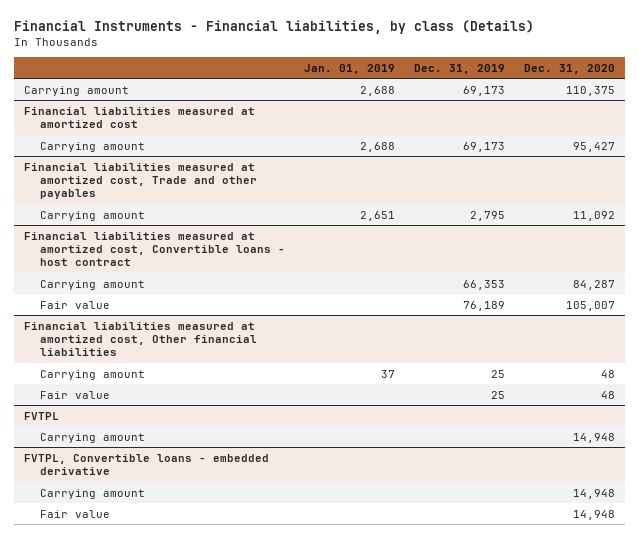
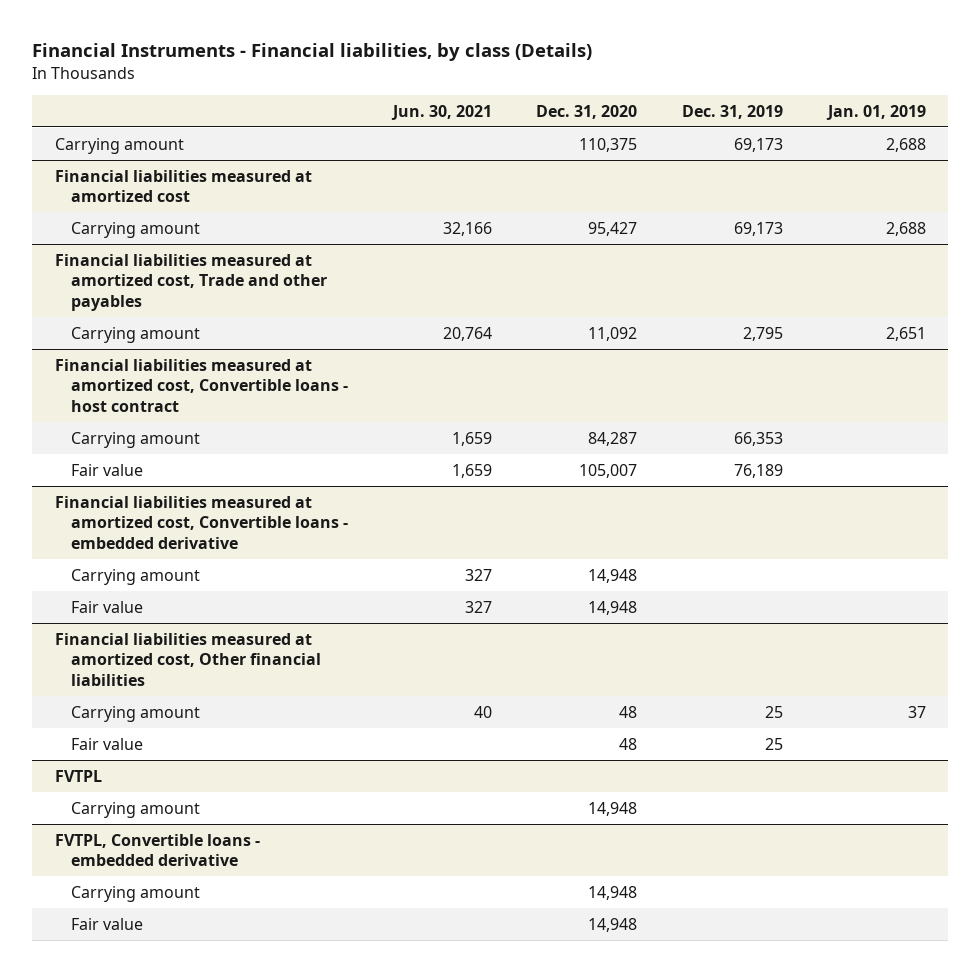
- | Jan. 01, 2019 | Dec. 31, 2019 | Dec. 31, 2020
+ | Jun. 30, 2021 | Dec. 31, 2020 | Dec. 31, 2019 | Jan. 01, 2019
+ Financial liabilities measured at amortized cost, Convertible loans - embedded derivative
+ Carrying amount | 327 | 14,948 | |
+ Fair value | 327 | 14,948 | |

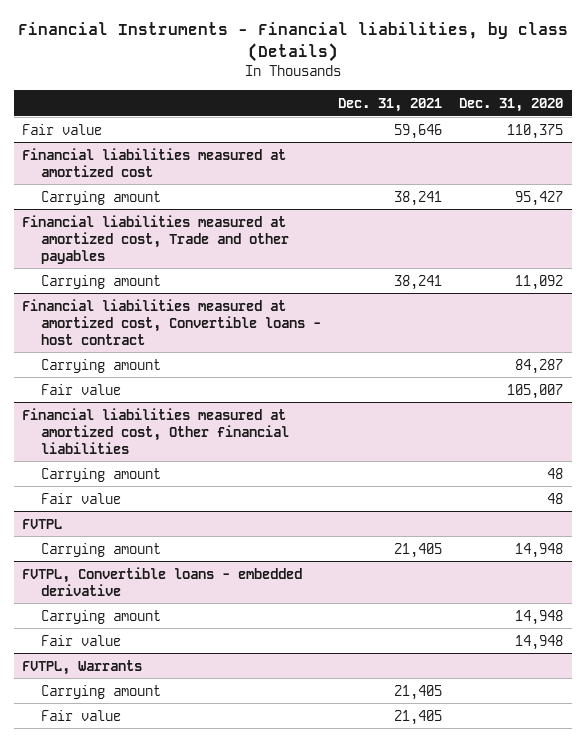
- | Jun. 30, 2021 | Dec. 31, 2020 | Dec. 31, 2019 | Jan. 01, 2019
+ | Dec. 31, 2021 | Dec. 31, 2020
- Carrying amount | | 110,375 | 69,173 | 2,688
+ Fair value | 59,646 | 110,375
- Financial liabilities measured at amortized cost, Convertible loans - embedded derivative
- Carrying amount | 327 | 14,948 | |
- Fair value | 327 | 14,948 | |
+ FVTPL, Warrants
+ Carrying amount | 21,405 |
+ Fair value | 21,405 |

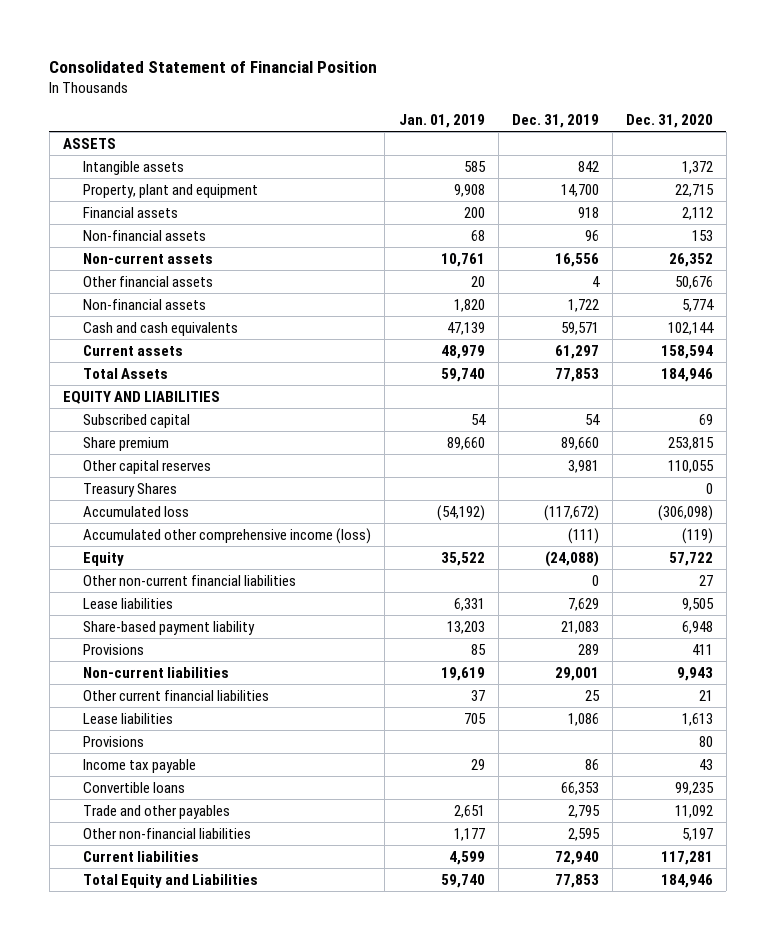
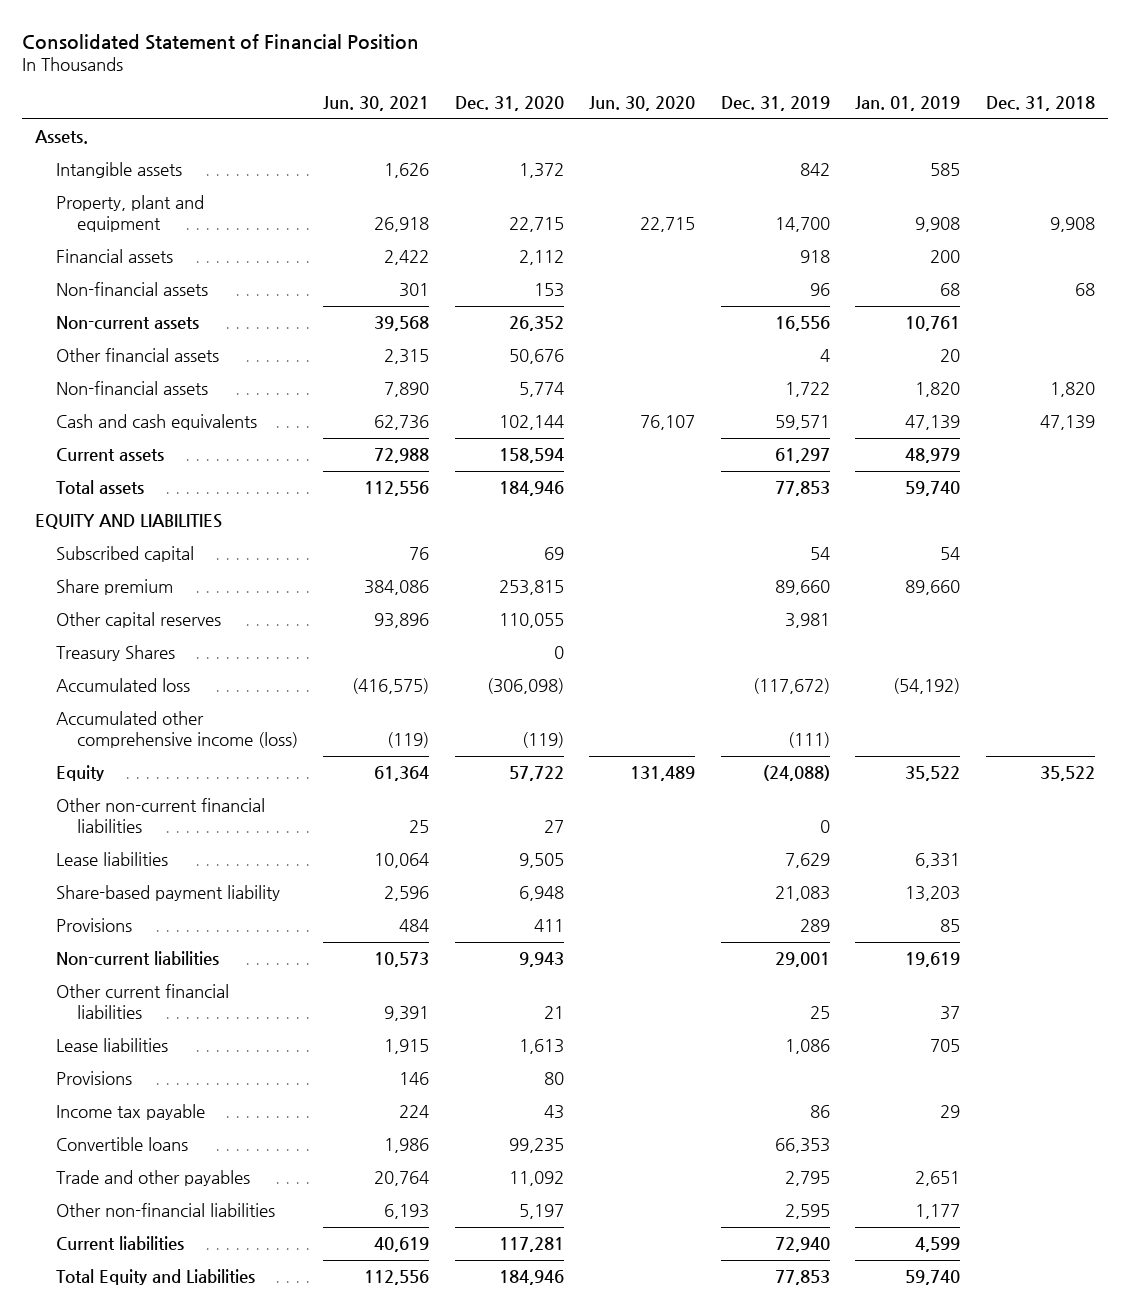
- | Jan. 01, 2019 | Dec. 31, 2019 | Dec. 31, 2020
+ | Jun. 30, 2021 | Dec. 31, 2020 | Jun. 30, 2020 | Dec. 31, 2019 | Jan. 01, 2019 | Dec. 31, 2018
- ASSETS
+ Assets.
- Total Assets | 59,740 | 77,853 | 184,946
+ Total assets | 112,556 | 184,946 | | 77,853 | 59,740 |

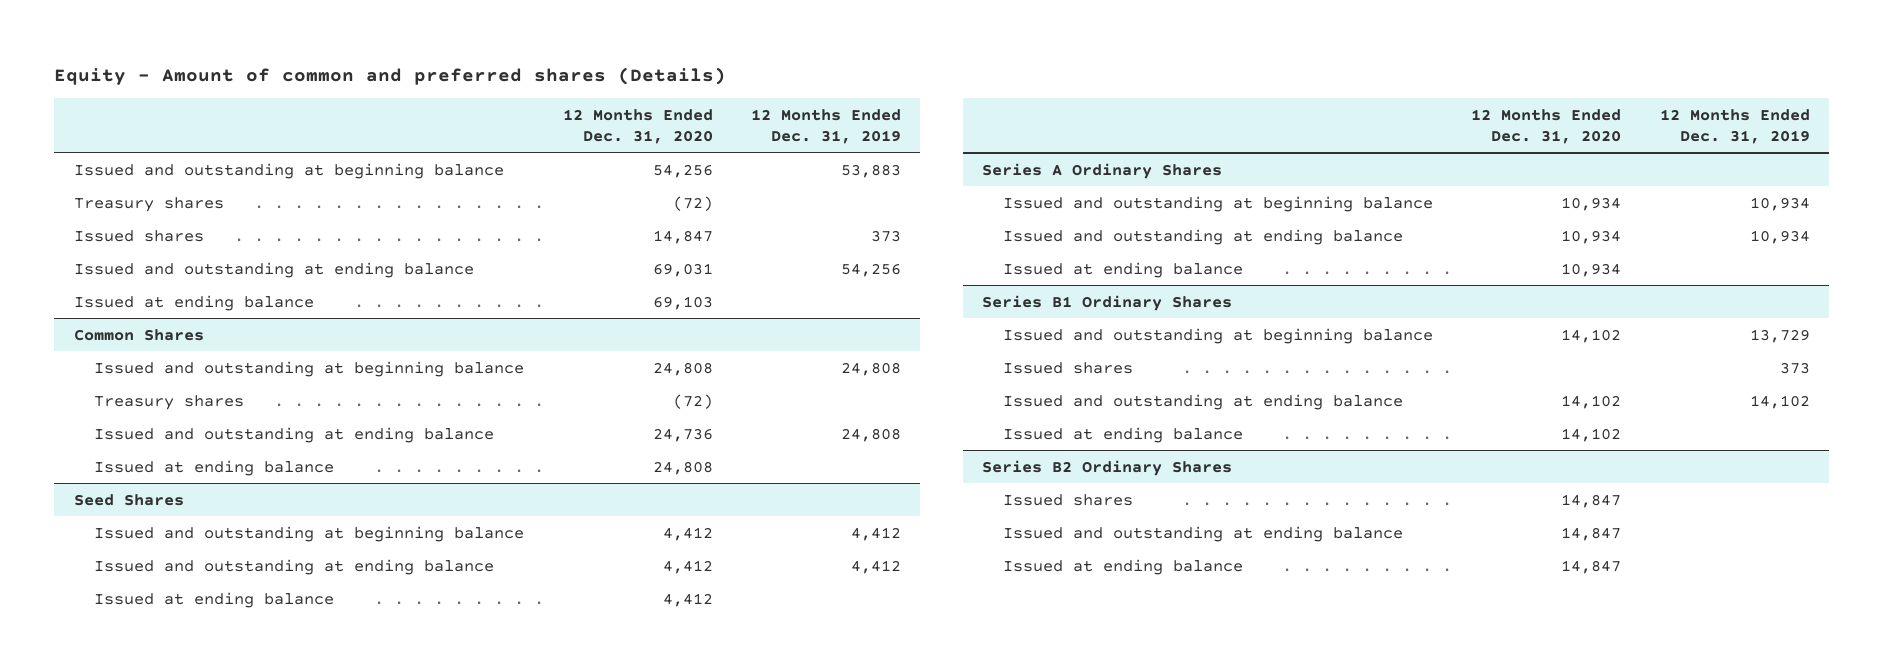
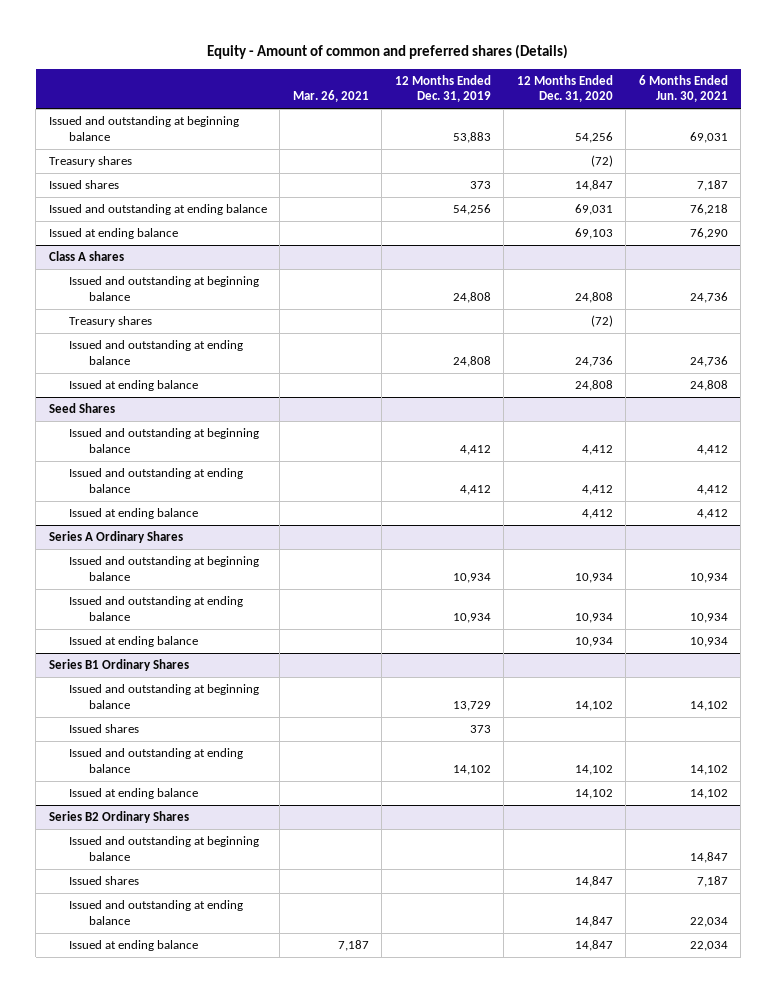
- | 12 Months Ended Dec. 31, 2020 | 12 Months Ended Dec. 31, 2019
+ | Mar. 26, 2021 | 12 Months Ended Dec. 31, 2019 | 12 Months Ended Dec. 31, 2020 | 6 Months Ended Jun. 30, 2021
- Common Shares
+ Class A shares
@ Series B2 Ordinary Shares
+ Issued and outstanding at beginning balance | | | | 14,847

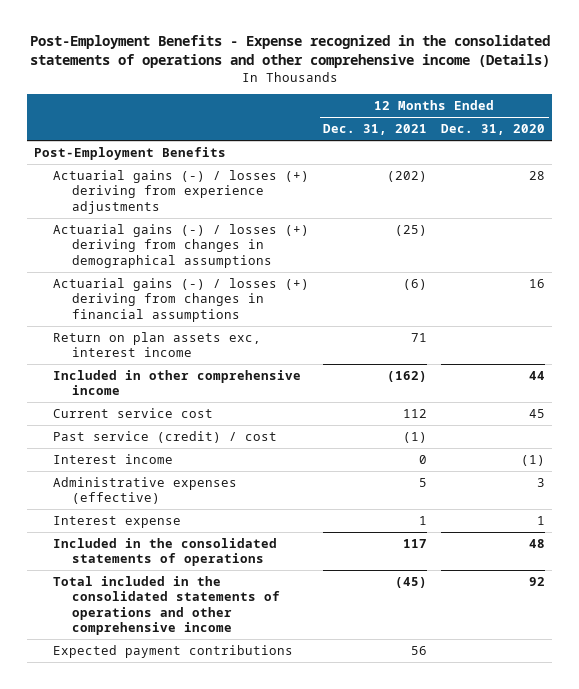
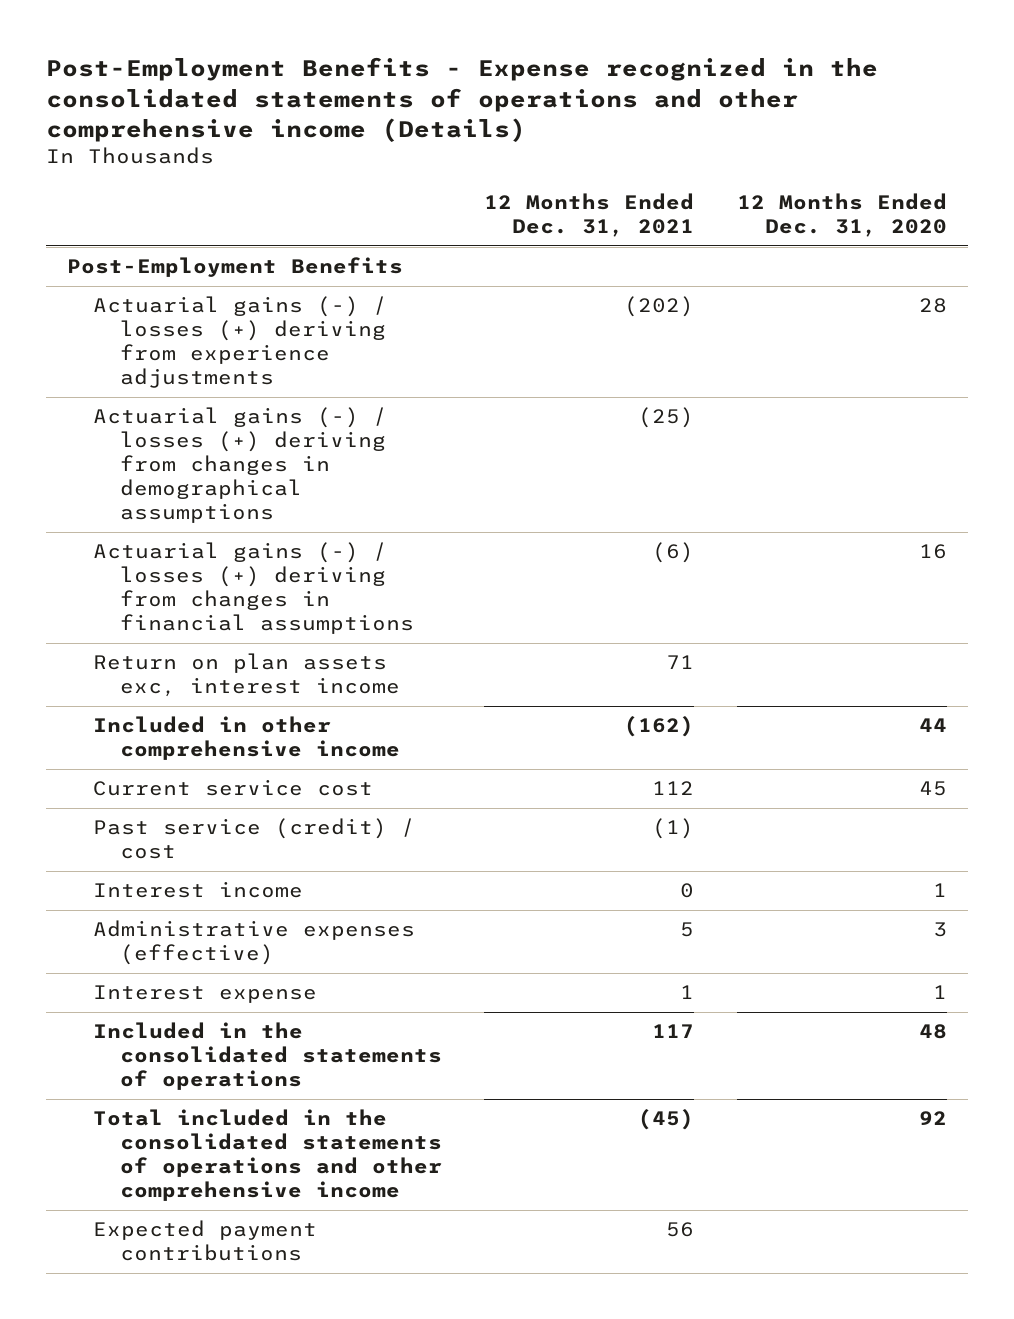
- Interest income | 0 | (1)
+ Interest income | 0 | 1

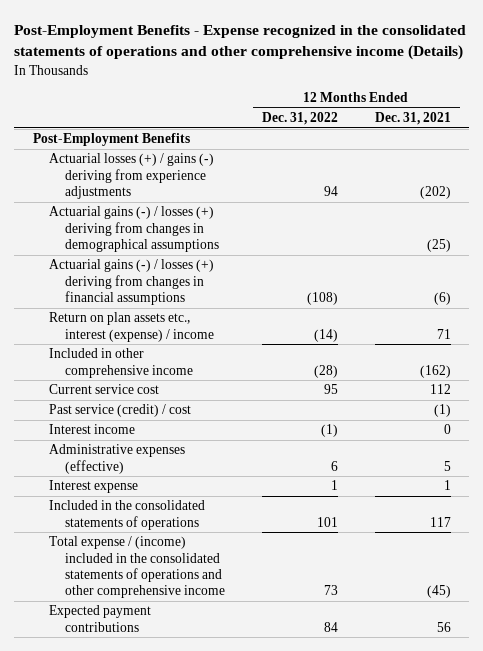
- | 12 Months Ended Dec. 31, 2021 | 12 Months Ended Dec. 31, 2020
+ | 12 Months Ended Dec. 31, 2022 | 12 Months Ended Dec. 31, 2021
- Actuarial gains (-) / losses (+) deriving from experience adjustments | (202) | 28
+ Actuarial losses (+) / gains (-) deriving from experience adjustments | 94 | (202)
- Return on plan assets exc, interest income | 71 |
+ Return on plan assets etc., interest (expense) / income | (14) | 71
- Total included in the consolidated statements of operations and other comprehensive income | (45) | 92
+ Total expense / (income) included in the consolidated statements of operations and other comprehensive income | 73 | (45)

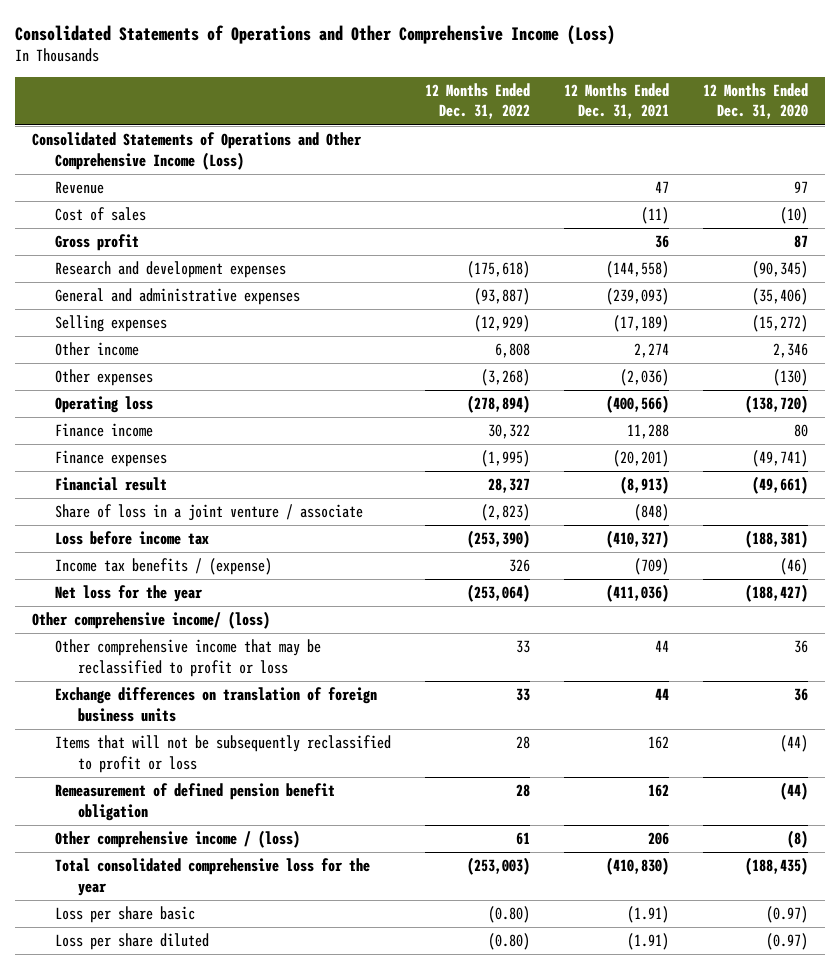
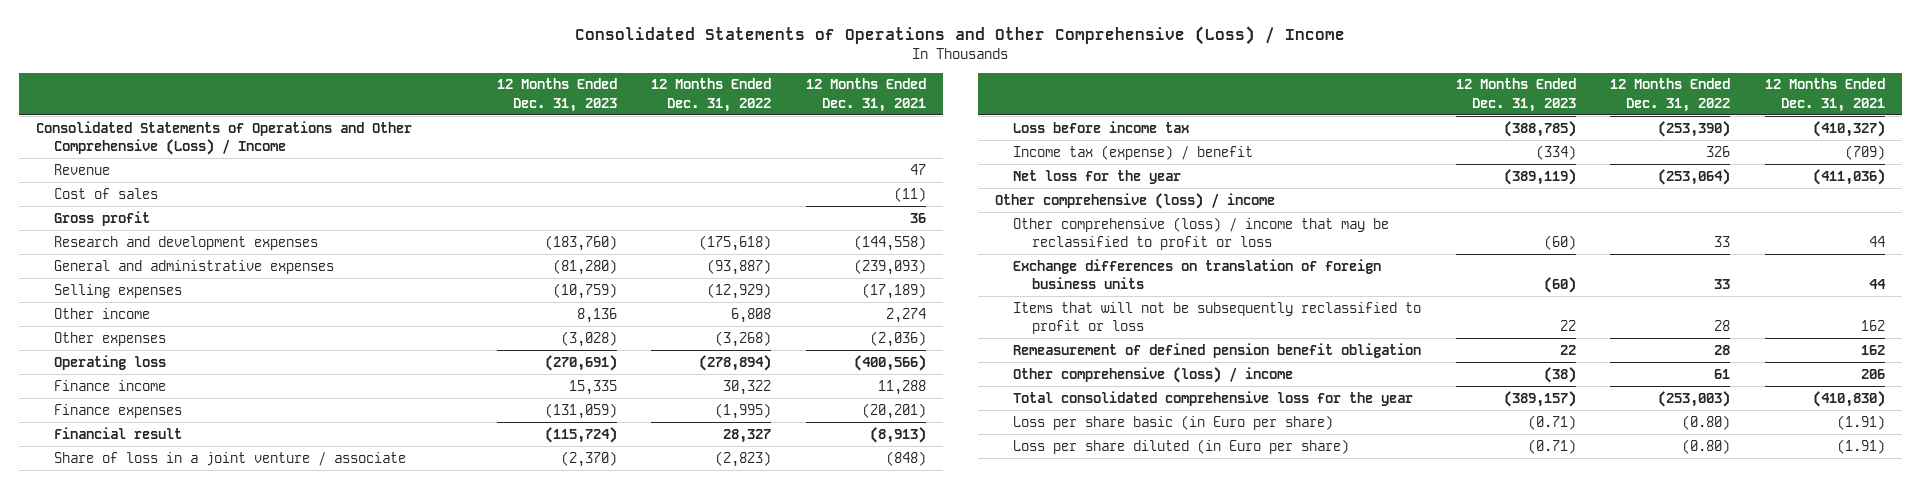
- Consolidated Statements of Operations and Other Comprehensive Income (Loss)
+ Consolidated Statements of Operations and Other Comprehensive (Loss) / Income
- | 12 Months Ended Dec. 31, 2022 | 12 Months Ended Dec. 31, 2021 | 12 Months Ended Dec. 31, 2020
+ | 12 Months Ended Dec. 31, 2023 | 12 Months Ended Dec. 31, 2022 | 12 Months Ended Dec. 31, 2021
- Consolidated Statements of Operations and Other Comprehensive Income (Loss)
+ Consolidated Statements of Operations and Other Comprehensive (Loss) / Income
- Income tax benefits / (expense) | 326 | (709) | (46)
+ Income tax (expense) / benefit | (334) | 326 | (709)
- Other comprehensive income/ (loss)
- Other comprehensive income that may be reclassified to profit or loss | 33 | 44 | 36
+ Other comprehensive (loss) / income
+ Other comprehensive (loss) / income that may be reclassified to profit or loss | (60) | 33 | 44
- Other comprehensive income / (loss) | 61 | 206 | (8)
+ Other comprehensive (loss) / income | (38) | 61 | 206
- Loss per share basic | (0.80) | (1.91) | (0.97)
- Loss per share diluted | (0.80) | (1.91) | (0.97)
+ Loss per share basic (in Euro per share) | (0.71) | (0.80) | (1.91)
+ Loss per share diluted (in Euro per share) | (0.71) | (0.80) | (1.91)

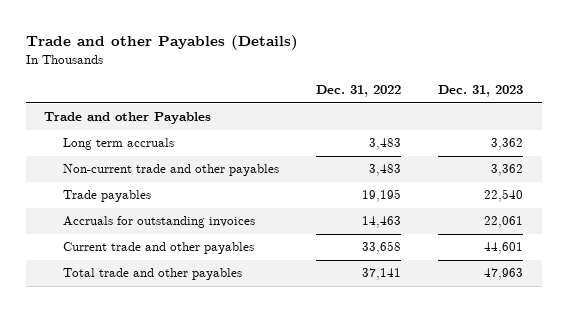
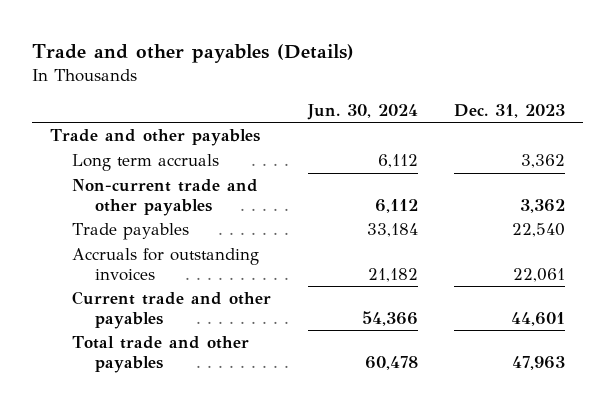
- Trade and other Payables (Details)
+ Trade and other payables (Details)
- | Dec. 31, 2022 | Dec. 31, 2023
+ | Jun. 30, 2024 | Dec. 31, 2023
- Trade and other Payables
+ Trade and other payables

